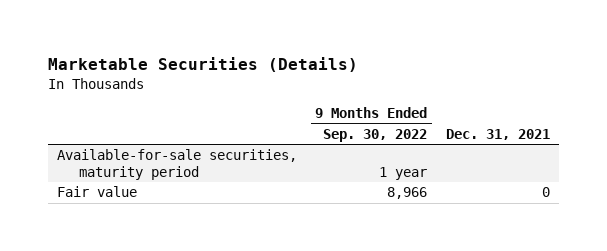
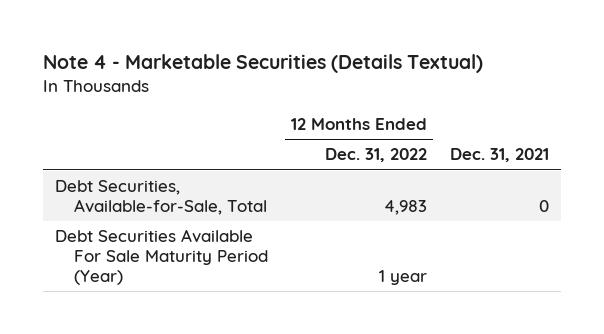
- Marketable Securities (Details)
+ Note 4 - Marketable Securities (Details Textual)
- | 9 Months Ended Sep. 30, 2022 | Dec. 31, 2021
+ | 12 Months Ended Dec. 31, 2022 | Dec. 31, 2021
- Available-for-sale securities, maturity period | 1 year |
- Fair value | 8,966 | 0
+ Debt Securities, Available-for-Sale, Total | 4,983 | 0
+ Debt Securities Available For Sale Maturity Period (Year) | 1 year |

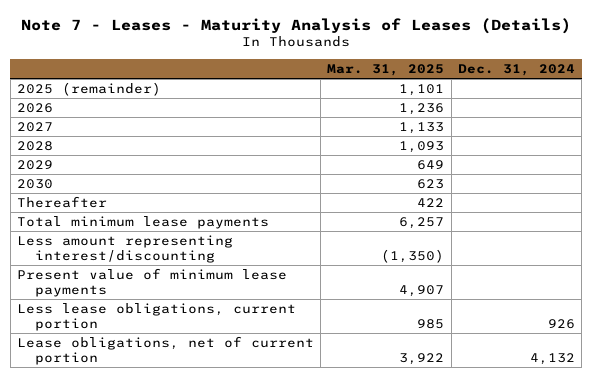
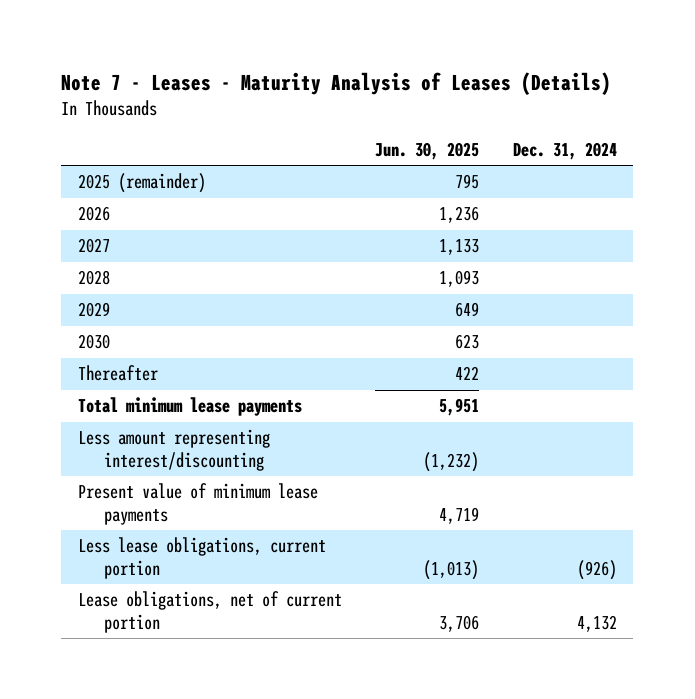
- | Mar. 31, 2025 | Dec. 31, 2024
+ | Jun. 30, 2025 | Dec. 31, 2024
- Less lease obligations, current portion | 985 | 926
+ Less lease obligations, current portion | (1,013) | (926)

